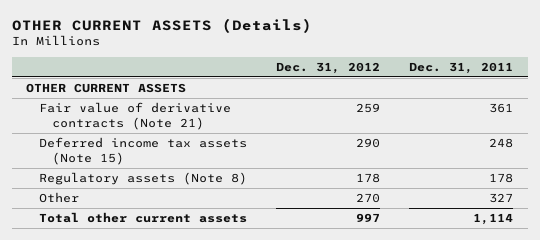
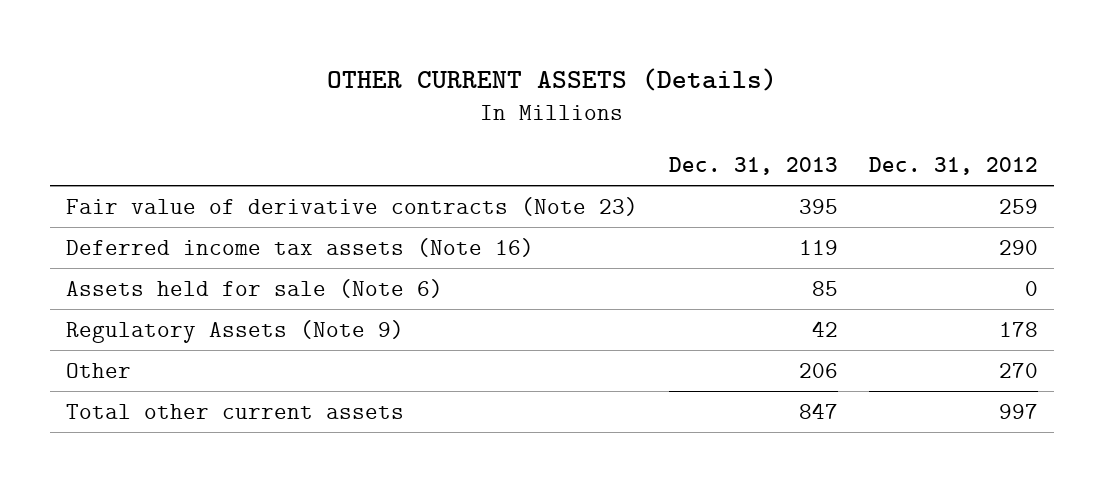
- | Dec. 31, 2012 | Dec. 31, 2011
+ | Dec. 31, 2013 | Dec. 31, 2012
- OTHER CURRENT ASSETS
- Fair value of derivative contracts (Note 21) | 259 | 361
- Deferred income tax assets (Note 15) | 290 | 248
- Regulatory assets (Note 8) | 178 | 178
+ Fair value of derivative contracts (Note 23) | 395 | 259
+ Deferred income tax assets (Note 16) | 119 | 290
+ Assets held for sale (Note 6) | 85 | 0
+ Regulatory Assets (Note 9) | 42 | 178

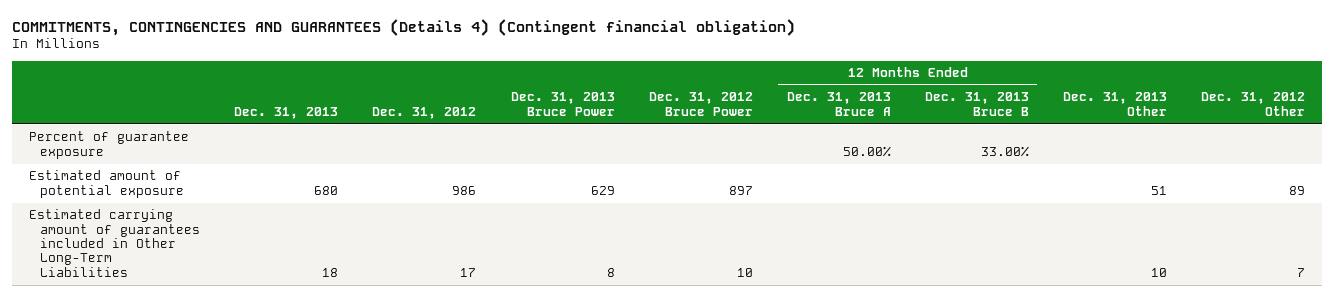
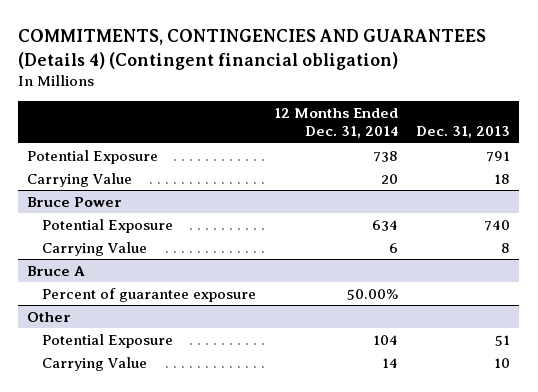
- | Dec. 31, 2013 | Dec. 31, 2012 | Dec. 31, 2013 Bruce Power | Dec. 31, 2012 Bruce Power | 12 Months Ended Dec. 31, 2013 Bruce A | 12 Months Ended Dec. 31, 2013 Bruce B | Dec. 31, 2013 Other | Dec. 31, 2012 Other
+ | 12 Months Ended Dec. 31, 2014 | Dec. 31, 2013
+ Potential Exposure | 738 | 791
+ Carrying Value | 20 | 18
+ Bruce Power
+ Potential Exposure | 634 | 740
+ Carrying Value | 6 | 8
+ Bruce A
- Estimated amount of potential exposure | 680 | 986 | 629 | 897 | | | 51 | 89
- Estimated carrying amount of guarantees included in Other Long-Term Liabilities | 18 | 17 | 8 | 10 | | | 10 | 7
+ Other
+ Potential Exposure | 104 | 51
+ Carrying Value | 14 | 10

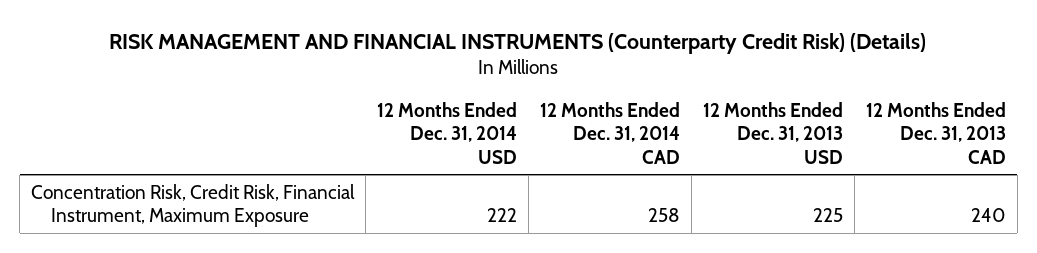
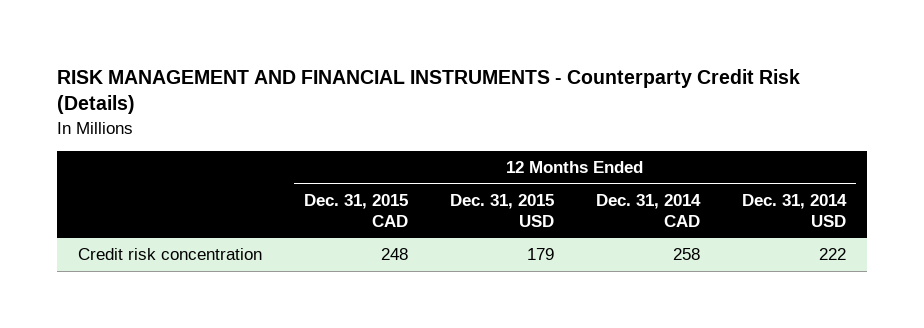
- RISK MANAGEMENT AND FINANCIAL INSTRUMENTS (Counterparty Credit Risk) (Details)
+ RISK MANAGEMENT AND FINANCIAL INSTRUMENTS - Counterparty Credit Risk (Details)
- | 12 Months Ended Dec. 31, 2014 USD | 12 Months Ended Dec. 31, 2014 CAD | 12 Months Ended Dec. 31, 2013 USD | 12 Months Ended Dec. 31, 2013 CAD
+ | 12 Months Ended Dec. 31, 2015 CAD | 12 Months Ended Dec. 31, 2015 USD | 12 Months Ended Dec. 31, 2014 CAD | 12 Months Ended Dec. 31, 2014 USD
- Concentration Risk, Credit Risk, Financial Instrument, Maximum Exposure | 222 | 258 | 225 | 240
+ Credit risk concentration | 248 | 179 | 258 | 222

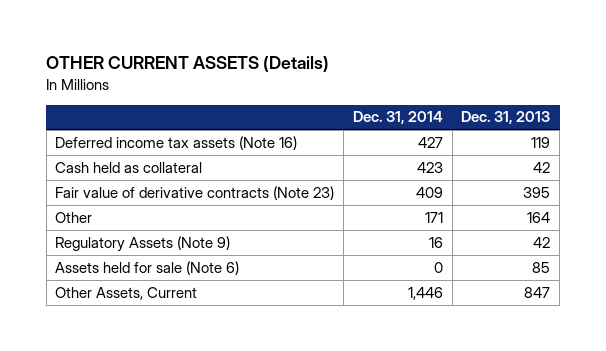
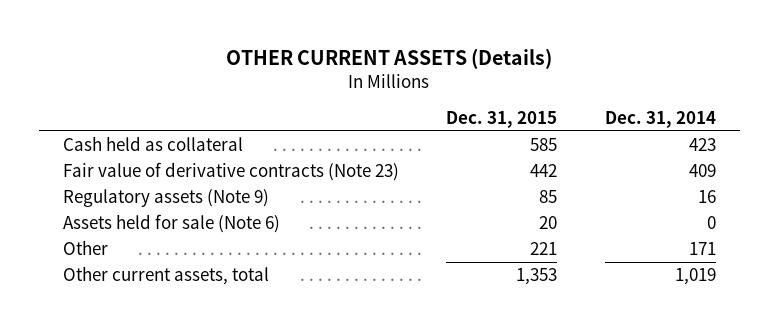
- | Dec. 31, 2014 | Dec. 31, 2013
+ | Dec. 31, 2015 | Dec. 31, 2014
- Deferred income tax assets (Note 16) | 427 | 119
- Regulatory Assets (Note 9) | 16 | 42
+ Regulatory assets (Note 9) | 85 | 16
- Other Assets, Current | 1,446 | 847
moved down: Other | 221 | 171
+ Other current assets, total | 1,353 | 1,019

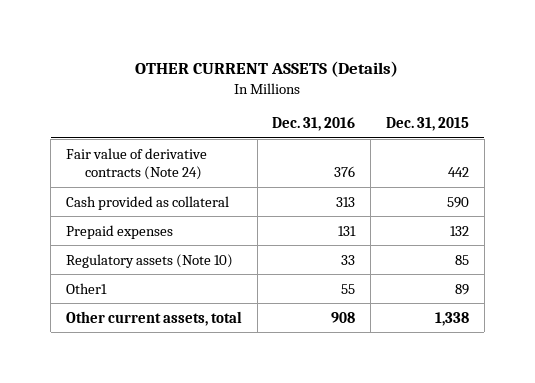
- | Dec. 31, 2015 | Dec. 31, 2014
+ | Dec. 31, 2016 | Dec. 31, 2015
- Cash held as collateral | 585 | 423
- Fair value of derivative contracts (Note 23) | 442 | 409
- Regulatory assets (Note 9) | 85 | 16
- Assets held for sale (Note 6) | 20 | 0
- Other | 221 | 171
- Other current assets, total | 1,353 | 1,019
+ Fair value of derivative contracts (Note 24) | 376 | 442
+ Cash provided as collateral | 313 | 590
+ Prepaid expenses | 131 | 132
+ Regulatory assets (Note 10) | 33 | 85
+ Other1 | 55 | 89
+ Other current assets, total | 908 | 1,338

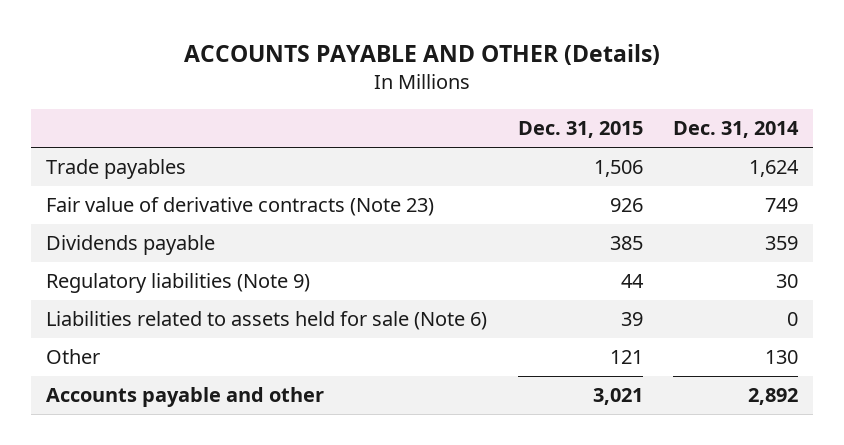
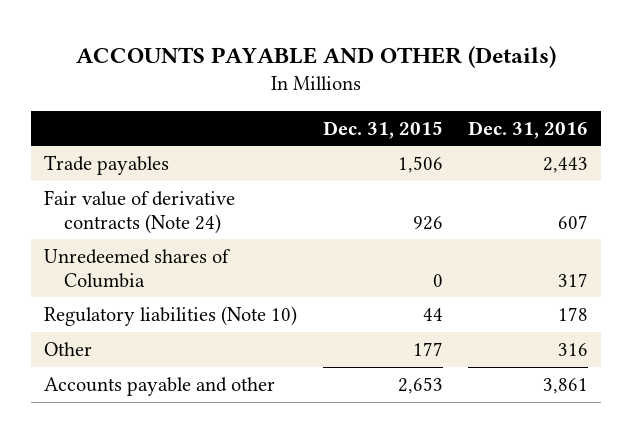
- | Dec. 31, 2015 | Dec. 31, 2014
+ | Dec. 31, 2015 | Dec. 31, 2016
- Fair value of derivative contracts (Note 23) | 926 | 749
- Dividends payable | 385 | 359
- Regulatory liabilities (Note 9) | 44 | 30
- Liabilities related to assets held for sale (Note 6) | 39 | 0
- Other | 121 | 130
- Accounts payable and other | 3,021 | 2,892
+ Fair value of derivative contracts (Note 24) | 926 | 607
+ Unredeemed shares of Columbia | 0 | 317
+ Regulatory liabilities (Note 10) | 44 | 178
+ Other | 177 | 316
+ Accounts payable and other | 2,653 | 3,861

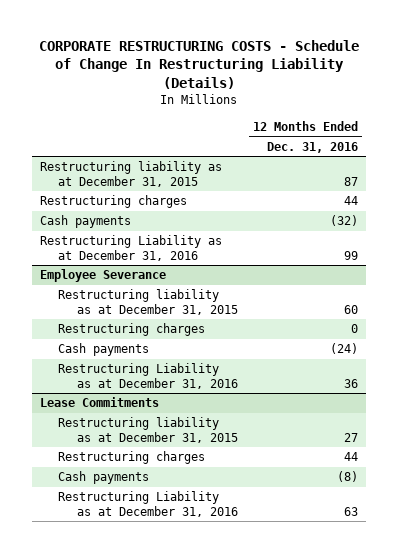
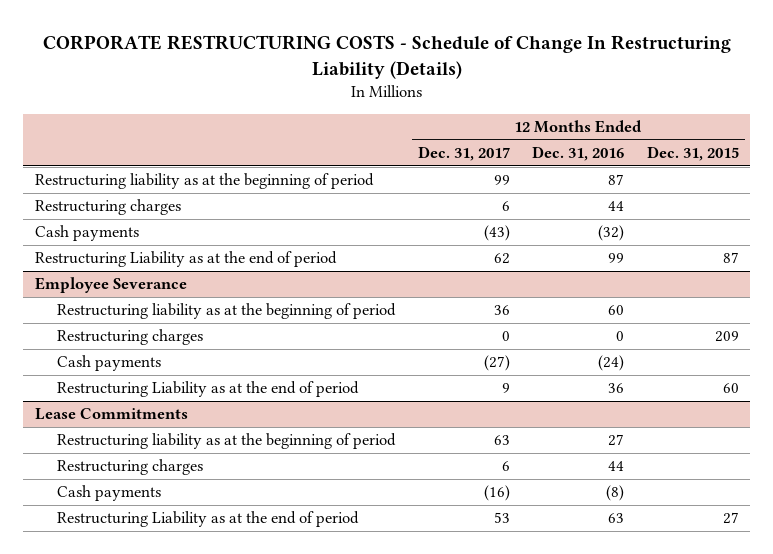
- | 12 Months Ended Dec. 31, 2016
+ | 12 Months Ended Dec. 31, 2017 | 12 Months Ended Dec. 31, 2016 | 12 Months Ended Dec. 31, 2015
- Restructuring liability as at December 31, 2015 | 87
+ Restructuring liability as at the beginning of period | 99 | 87 |
- Restructuring Liability as at December 31, 2016 | 99
+ Restructuring Liability as at the end of period | 62 | 99 | 87
@ Employee Severance
- Restructuring liability as at December 31, 2015 | 60
+ Restructuring liability as at the beginning of period | 36 | 60 |
- Restructuring Liability as at December 31, 2016 | 36
+ Restructuring Liability as at the end of period | 9 | 36 | 60
@ Lease Commitments
- Restructuring liability as at December 31, 2015 | 27
+ Restructuring liability as at the beginning of period | 63 | 27 |
- Restructuring Liability as at December 31, 2016 | 63
+ Restructuring Liability as at the end of period | 53 | 63 | 27

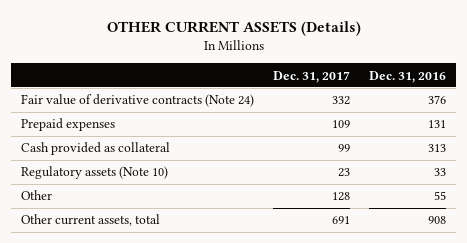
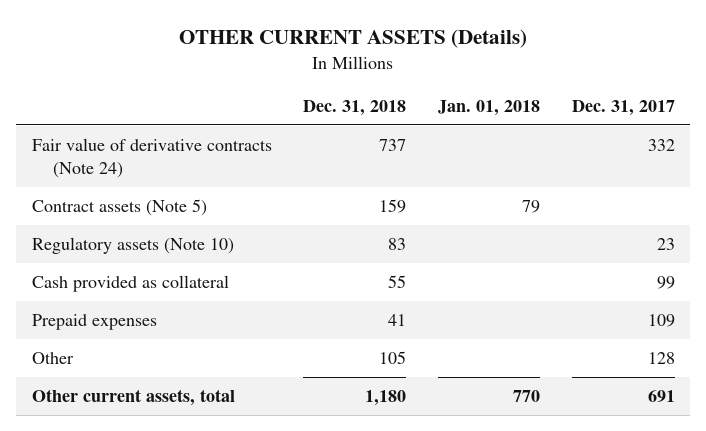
- | Dec. 31, 2017 | Dec. 31, 2016
+ | Dec. 31, 2018 | Jan. 01, 2018 | Dec. 31, 2017
+ Contract assets (Note 5) | 159 | 79 |
moved down: Cash provided as collateral | 55 | | 99
moved down: Prepaid expenses | 41 | | 109

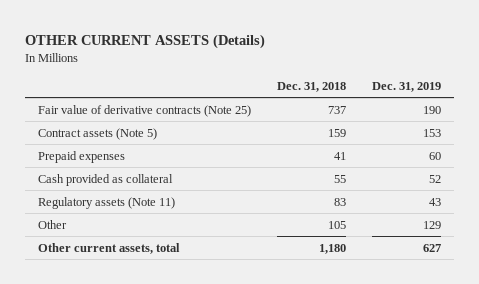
- | Dec. 31, 2018 | Jan. 01, 2018 | Dec. 31, 2017
+ | Dec. 31, 2018 | Dec. 31, 2019
- Fair value of derivative contracts (Note 24) | 737 | | 332
+ Fair value of derivative contracts (Note 25) | 737 | 190
- Regulatory assets (Note 10) | 83 | | 23
moved down: Cash provided as collateral | 55 | 52
+ Regulatory assets (Note 11) | 83 | 43

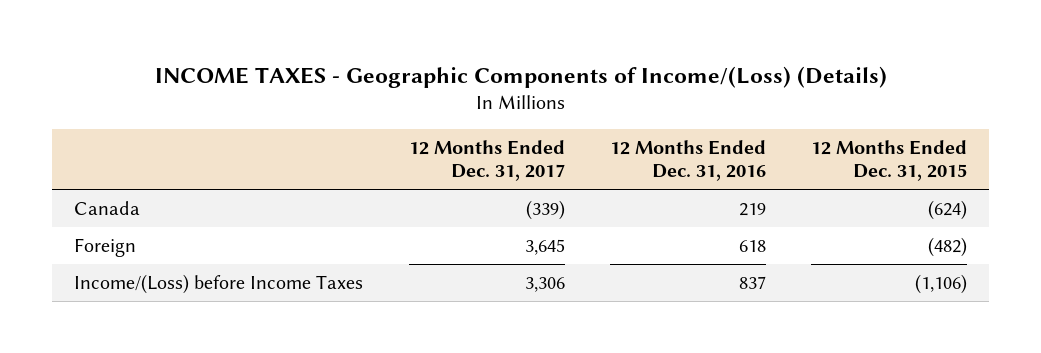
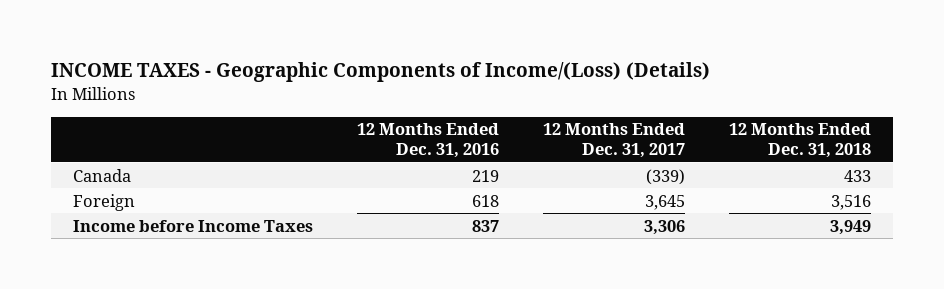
- | 12 Months Ended Dec. 31, 2017 | 12 Months Ended Dec. 31, 2016 | 12 Months Ended Dec. 31, 2015
+ | 12 Months Ended Dec. 31, 2016 | 12 Months Ended Dec. 31, 2017 | 12 Months Ended Dec. 31, 2018
- Income/(Loss) before Income Taxes | 3,306 | 837 | (1,106)
+ Income before Income Taxes | 837 | 3,306 | 3,949

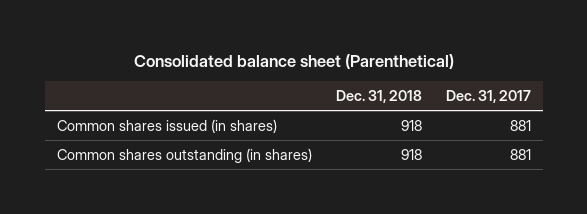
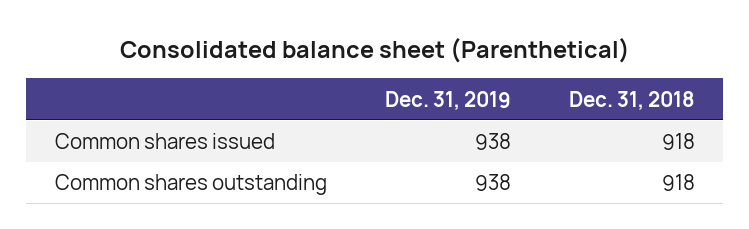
- | Dec. 31, 2018 | Dec. 31, 2017
+ | Dec. 31, 2019 | Dec. 31, 2018
- Common shares issued (in shares) | 918 | 881
- Common shares outstanding (in shares) | 918 | 881
+ Common shares issued | 938 | 918
+ Common shares outstanding | 938 | 918

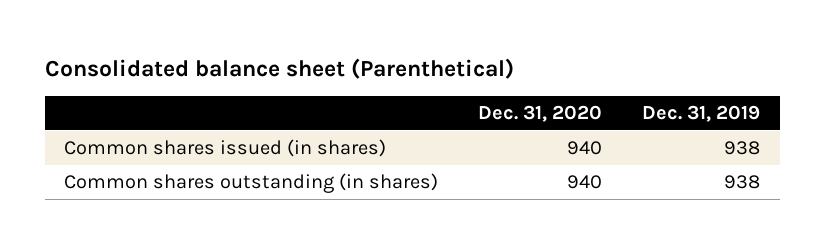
- | Dec. 31, 2019 | Dec. 31, 2018
+ | Dec. 31, 2020 | Dec. 31, 2019
- Common shares issued | 938 | 918
- Common shares outstanding | 938 | 918
+ Common shares issued (in shares) | 940 | 938
+ Common shares outstanding (in shares) | 940 | 938

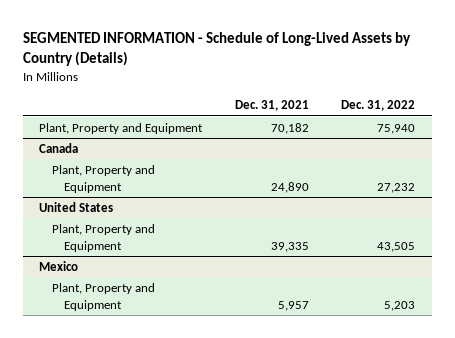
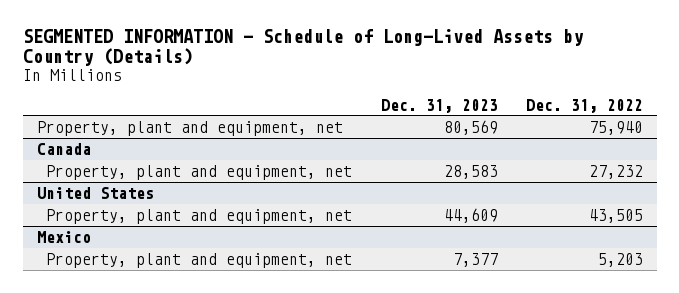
- | Dec. 31, 2021 | Dec. 31, 2022
+ | Dec. 31, 2023 | Dec. 31, 2022
- Plant, Property and Equipment | 70,182 | 75,940
+ Property, plant and equipment, net | 80,569 | 75,940
@ Canada
- Plant, Property and Equipment | 24,890 | 27,232
+ Property, plant and equipment, net | 28,583 | 27,232
@ United States
- Plant, Property and Equipment | 39,335 | 43,505
+ Property, plant and equipment, net | 44,609 | 43,505
@ Mexico
- Plant, Property and Equipment | 5,957 | 5,203
+ Property, plant and equipment, net | 7,377 | 5,203

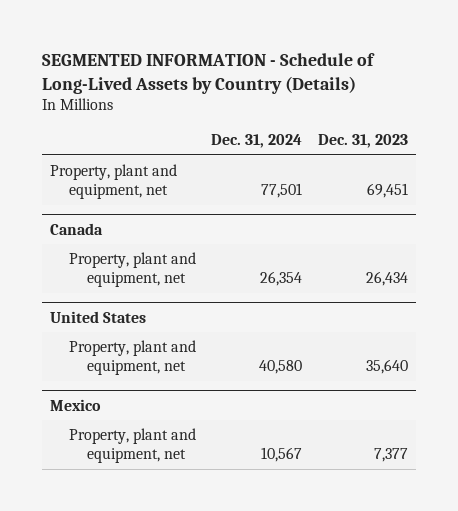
- | Dec. 31, 2023 | Dec. 31, 2022
+ | Dec. 31, 2024 | Dec. 31, 2023
- Property, plant and equipment, net | 80,569 | 75,940
+ Property, plant and equipment, net | 77,501 | 69,451
@ Canada
- Property, plant and equipment, net | 28,583 | 27,232
+ Property, plant and equipment, net | 26,354 | 26,434
@ United States
- Property, plant and equipment, net | 44,609 | 43,505
+ Property, plant and equipment, net | 40,580 | 35,640

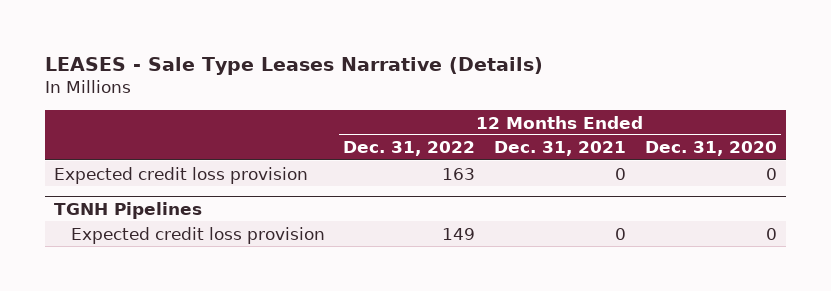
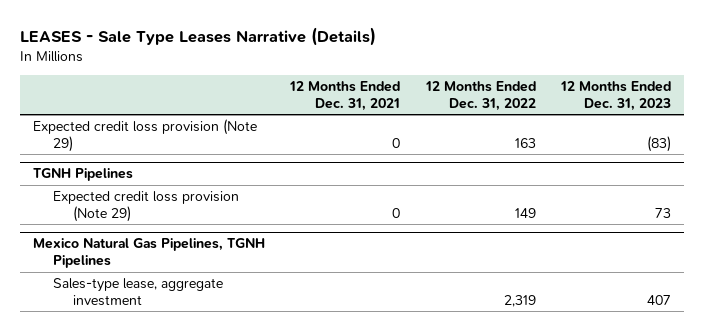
- | 12 Months Ended Dec. 31, 2022 | 12 Months Ended Dec. 31, 2021 | 12 Months Ended Dec. 31, 2020
+ | 12 Months Ended Dec. 31, 2021 | 12 Months Ended Dec. 31, 2022 | 12 Months Ended Dec. 31, 2023
- Expected credit loss provision | 163 | 0 | 0
+ Expected credit loss provision (Note 29) | 0 | 163 | (83)
@ TGNH Pipelines
- Expected credit loss provision | 149 | 0 | 0
+ Expected credit loss provision (Note 29) | 0 | 149 | 73
+ Mexico Natural Gas Pipelines, TGNH Pipelines
+ Sales-type lease, aggregate investment | | 2,319 | 407

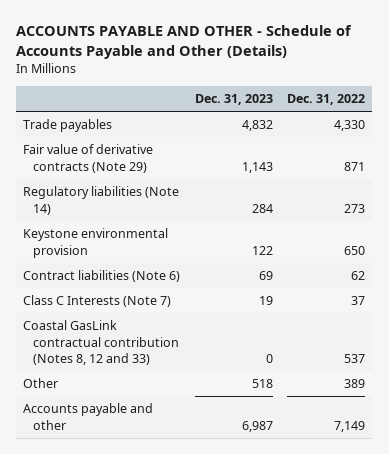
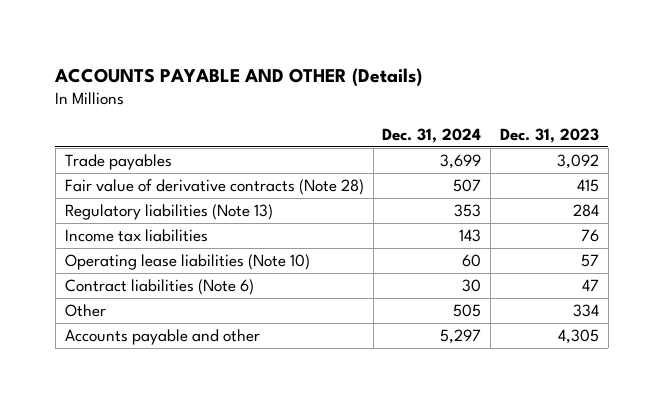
- ACCOUNTS PAYABLE AND OTHER - Schedule of Accounts Payable and Other (Details)
+ ACCOUNTS PAYABLE AND OTHER (Details)
- | Dec. 31, 2023 | Dec. 31, 2022
+ | Dec. 31, 2024 | Dec. 31, 2023
- Trade payables | 4,832 | 4,330
- Fair value of derivative contracts (Note 29) | 1,143 | 871
- Regulatory liabilities (Note 14) | 284 | 273
- Keystone environmental provision | 122 | 650
- Contract liabilities (Note 6) | 69 | 62
- Class C Interests (Note 7) | 19 | 37
- Coastal GasLink contractual contribution (Notes 8, 12 and 33) | 0 | 537
- Other | 518 | 389
- Accounts payable and other | 6,987 | 7,149
+ Trade payables | 3,699 | 3,092
+ Fair value of derivative contracts (Note 28) | 507 | 415
+ Regulatory liabilities (Note 13) | 353 | 284
+ Income tax liabilities | 143 | 76
+ Operating lease liabilities (Note 10) | 60 | 57
+ Contract liabilities (Note 6) | 30 | 47
+ Other | 505 | 334
+ Accounts payable and other | 5,297 | 4,305

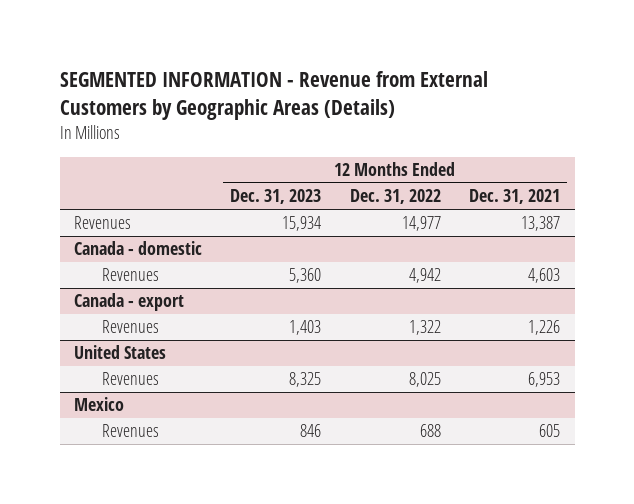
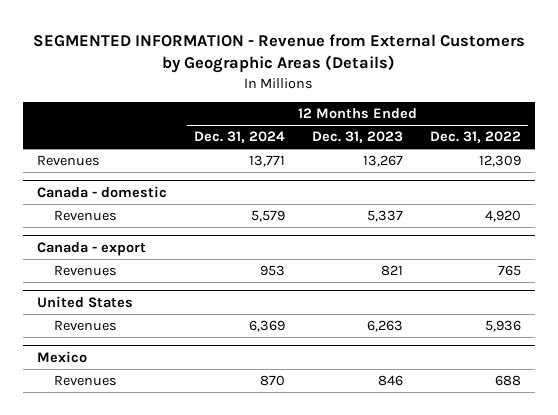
- | 12 Months Ended Dec. 31, 2023 | 12 Months Ended Dec. 31, 2022 | 12 Months Ended Dec. 31, 2021
+ | 12 Months Ended Dec. 31, 2024 | 12 Months Ended Dec. 31, 2023 | 12 Months Ended Dec. 31, 2022
- Revenues | 15,934 | 14,977 | 13,387
+ Revenues | 13,771 | 13,267 | 12,309
@ Canada - domestic
- Revenues | 5,360 | 4,942 | 4,603
+ Revenues | 5,579 | 5,337 | 4,920
@ Canada - export
- Revenues | 1,403 | 1,322 | 1,226
+ Revenues | 953 | 821 | 765
@ United States
- Revenues | 8,325 | 8,025 | 6,953
+ Revenues | 6,369 | 6,263 | 5,936

